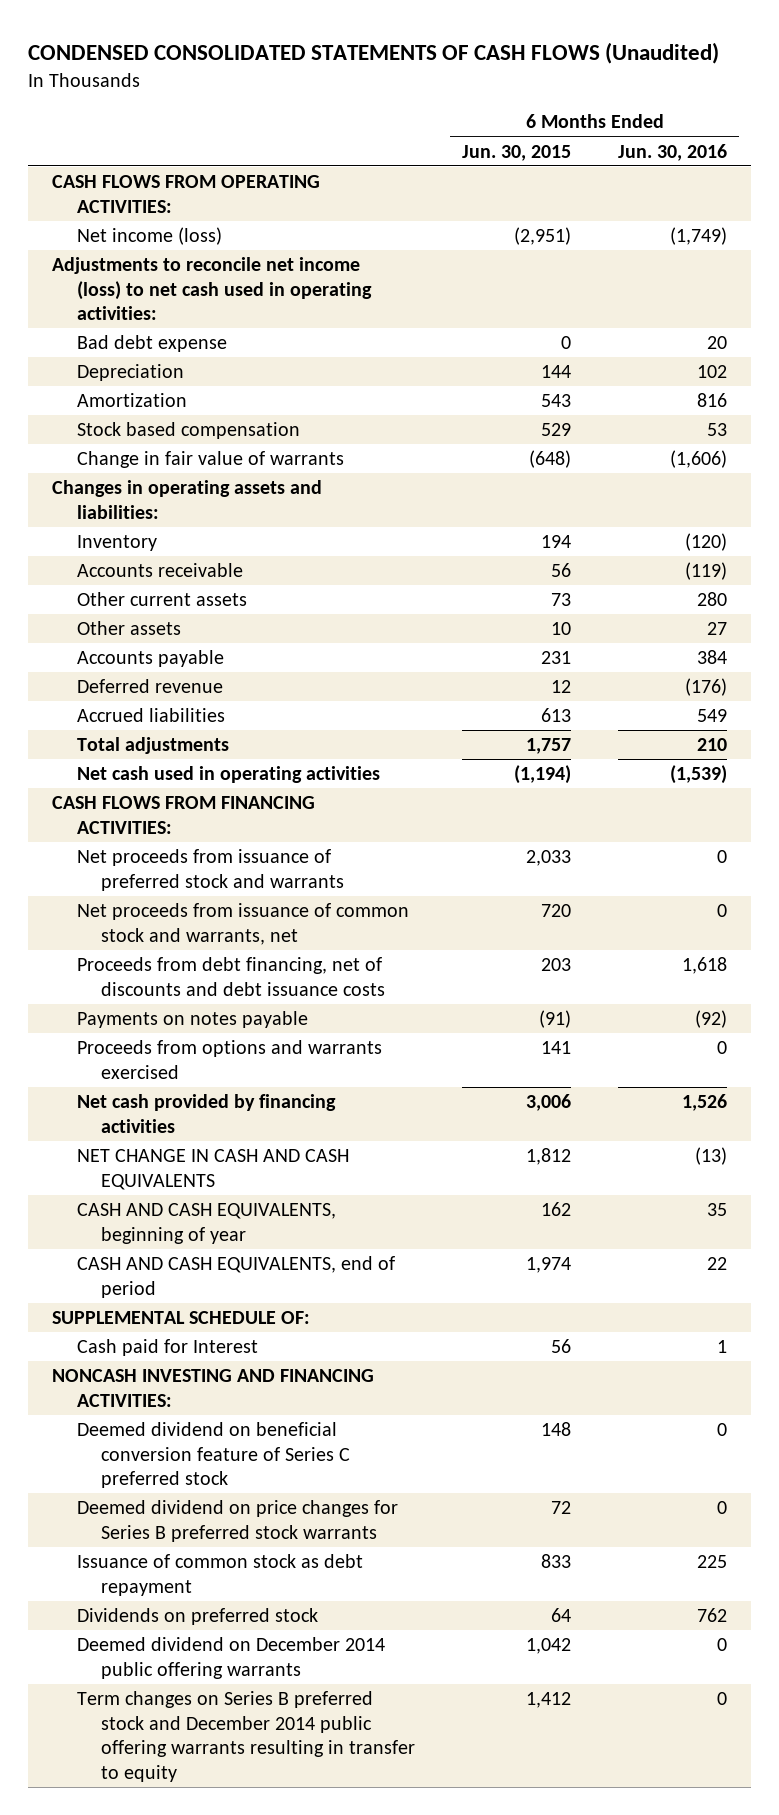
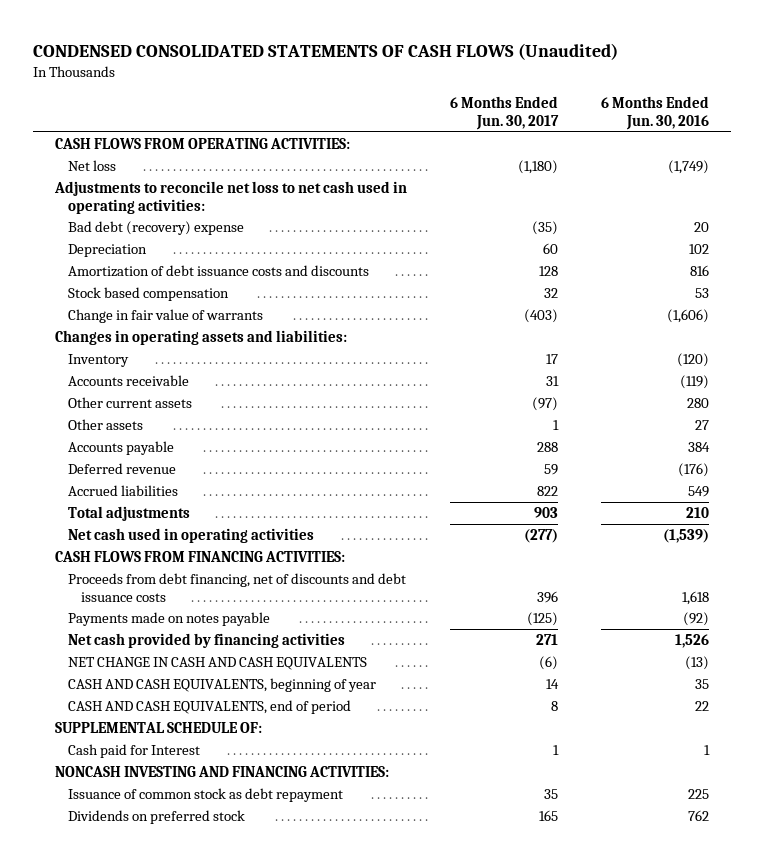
- | 6 Months Ended Jun. 30, 2015 | 6 Months Ended Jun. 30, 2016
+ | 6 Months Ended Jun. 30, 2017 | 6 Months Ended Jun. 30, 2016
- Net income (loss) | (2,951) | (1,749)
- Adjustments to reconcile net income (loss) to net cash used in operating activities:
- Bad debt expense | 0 | 20
+ Net loss | (1,180) | (1,749)
+ Adjustments to reconcile net loss to net cash used in operating activities:
+ Bad debt (recovery) expense | (35) | 20
- Amortization | 543 | 816
+ Amortization of debt issuance costs and discounts | 128 | 816
- Net proceeds from issuance of preferred stock and warrants | 2,033 | 0
- Net proceeds from issuance of common stock and warrants, net | 720 | 0
- Payments on notes payable | (91) | (92)
- Proceeds from options and warrants exercised | 141 | 0
+ Payments made on notes payable | (125) | (92)
- Deemed dividend on beneficial conversion feature of Series C preferred stock | 148 | 0
- Deemed dividend on price changes for Series B preferred stock warrants | 72 | 0
- Deemed dividend on December 2014 public offering warrants | 1,042 | 0
- Term changes on Series B preferred stock and December 2014 public offering warrants resulting in transfer to equity | 1,412 | 0

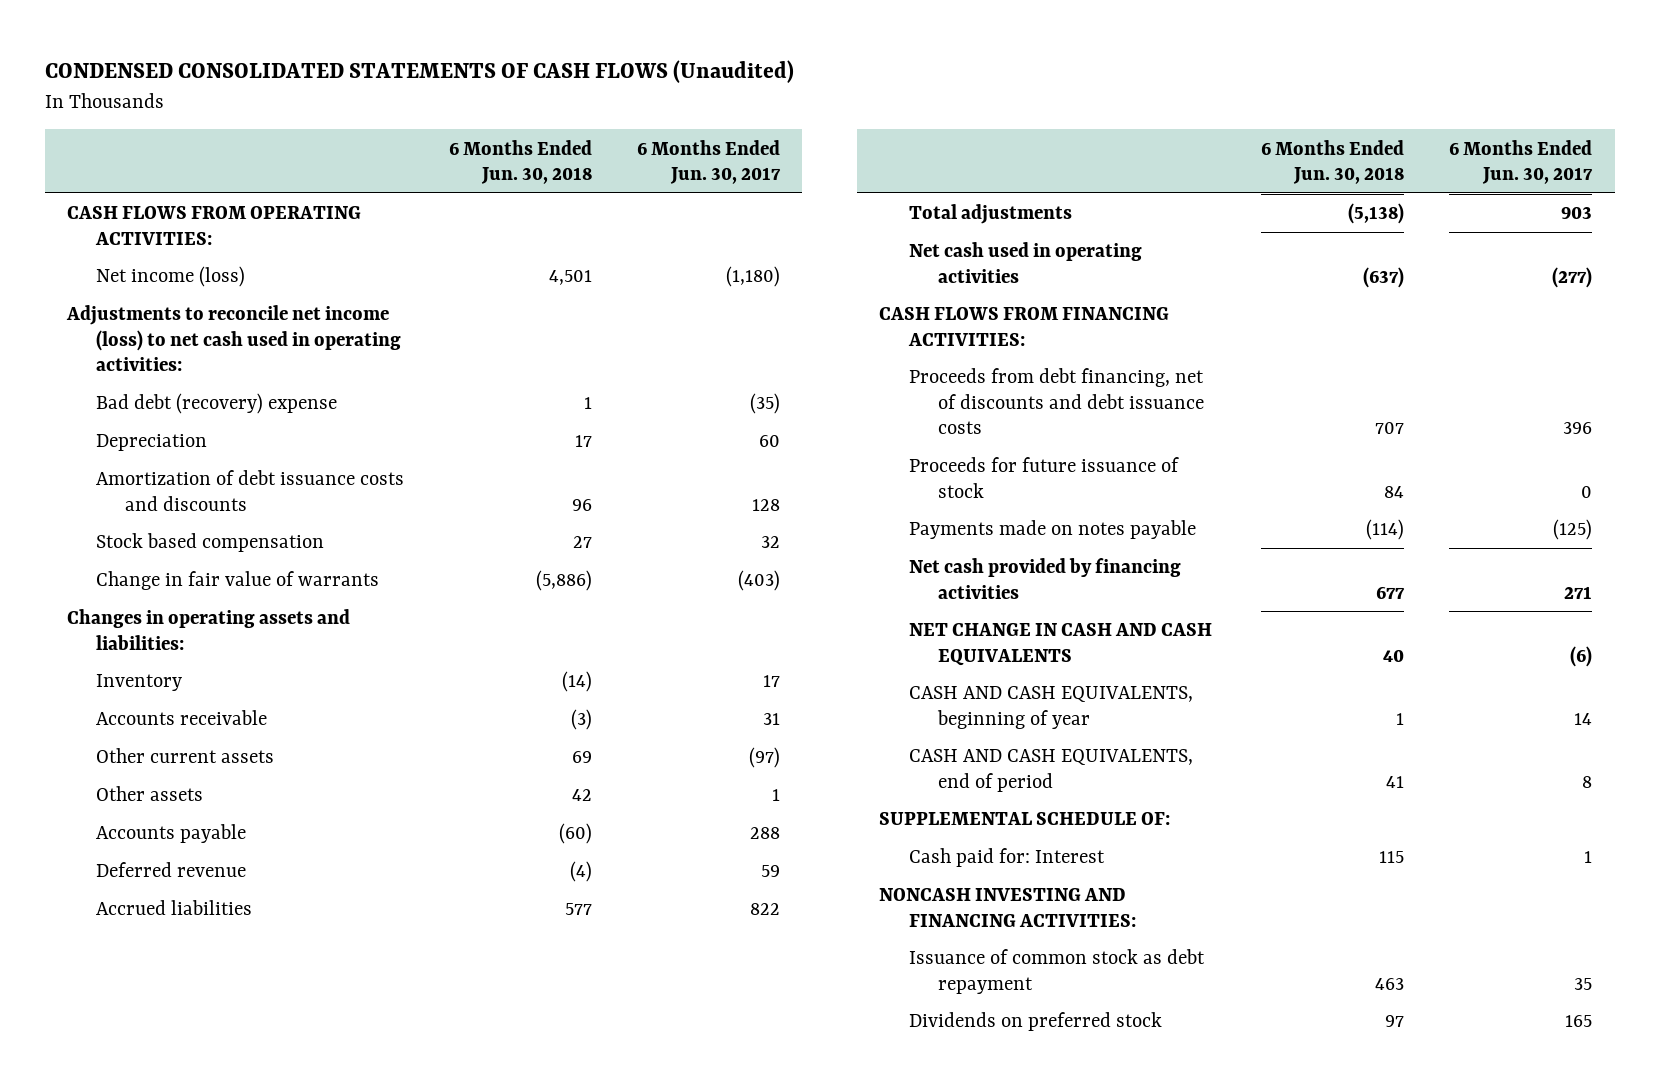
- | 6 Months Ended Jun. 30, 2017 | 6 Months Ended Jun. 30, 2016
+ | 6 Months Ended Jun. 30, 2018 | 6 Months Ended Jun. 30, 2017
- Net loss | (1,180) | (1,749)
- Adjustments to reconcile net loss to net cash used in operating activities:
+ Net income (loss) | 4,501 | (1,180)
+ Adjustments to reconcile net income (loss) to net cash used in operating activities:
+ Proceeds for future issuance of stock | 84 | 0
- Cash paid for Interest | 1 | 1
+ Cash paid for: Interest | 115 | 1

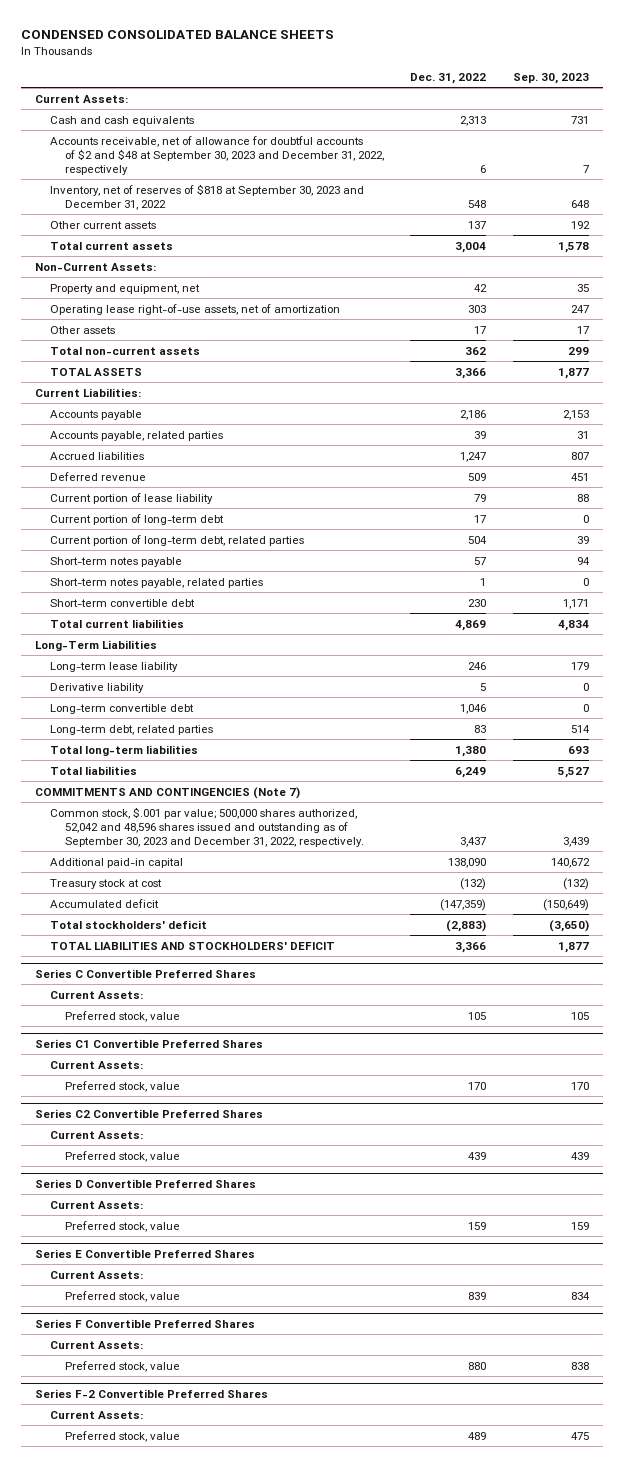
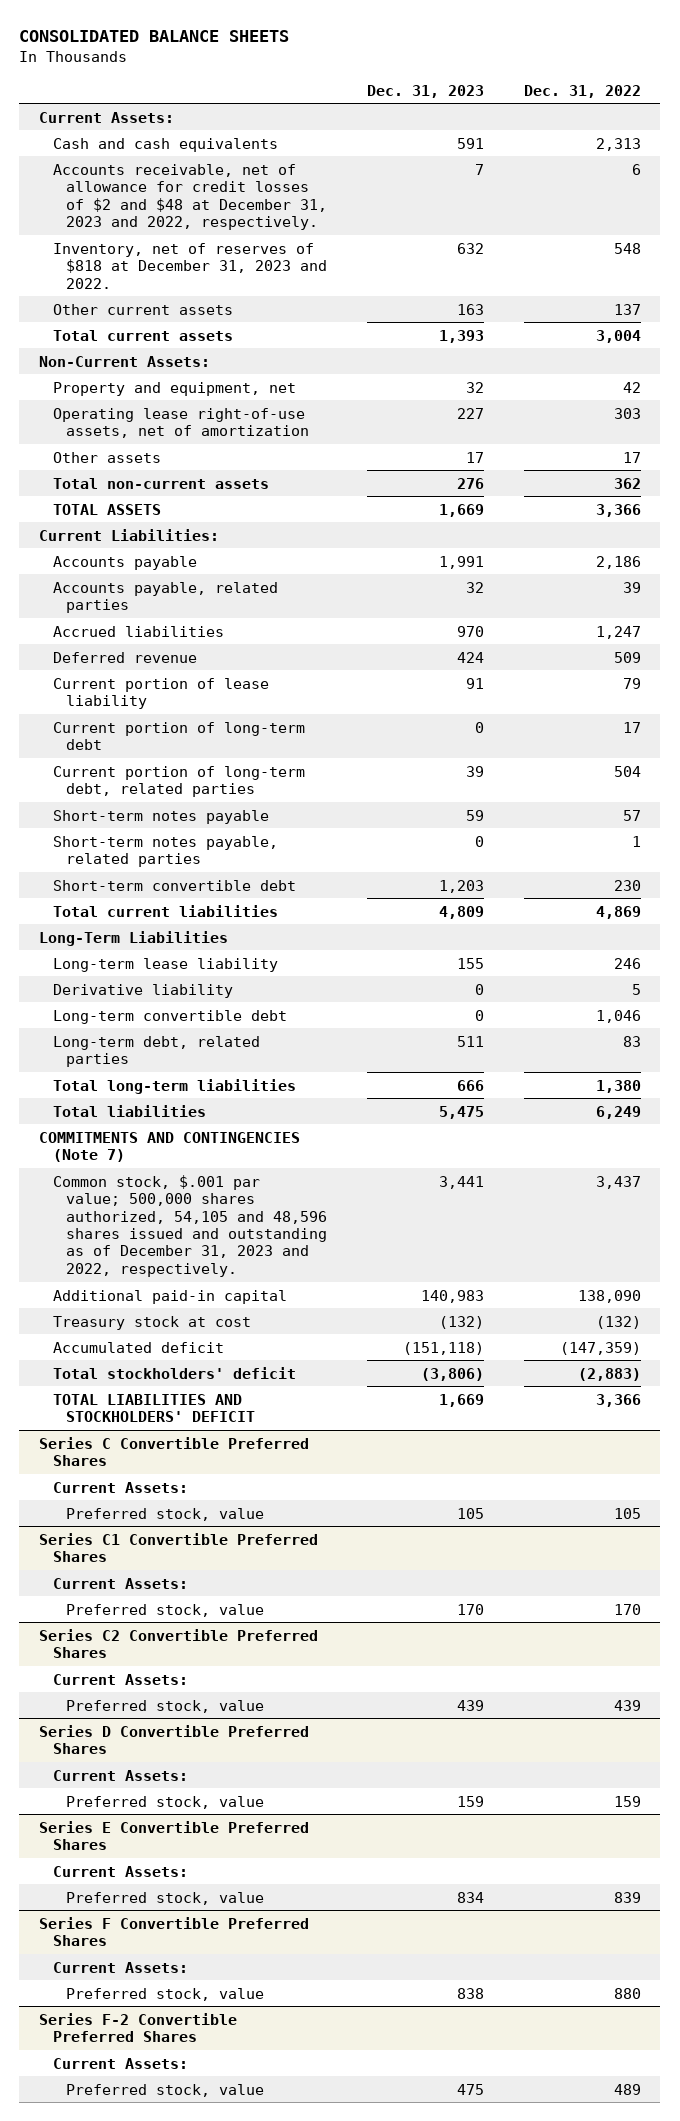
- CONDENSED CONSOLIDATED BALANCE SHEETS
+ CONSOLIDATED BALANCE SHEETS
- | Dec. 31, 2022 | Sep. 30, 2023
+ | Dec. 31, 2023 | Dec. 31, 2022
- Accounts receivable, net of allowance for doubtful accounts of $2 and $48 at September 30, 2023 and December 31, 2022, respectively | 6 | 7
- Inventory, net of reserves of $818 at September 30, 2023 and December 31, 2022 | 548 | 648
+ Accounts receivable, net of allowance for credit losses of $2 and $48 at December 31, 2023 and 2022, respectively. | 7 | 6
+ Inventory, net of reserves of $818 at December 31, 2023 and 2022. | 632 | 548
- Common stock, $.001 par value; 500,000 shares authorized, 52,042 and 48,596 shares issued and outstanding as of September 30, 2023 and December 31, 2022, respectively. | 3,437 | 3,439
+ Common stock, $.001 par value; 500,000 shares authorized, 54,105 and 48,596 shares issued and outstanding as of December 31, 2023 and 2022, respectively. | 3,441 | 3,437

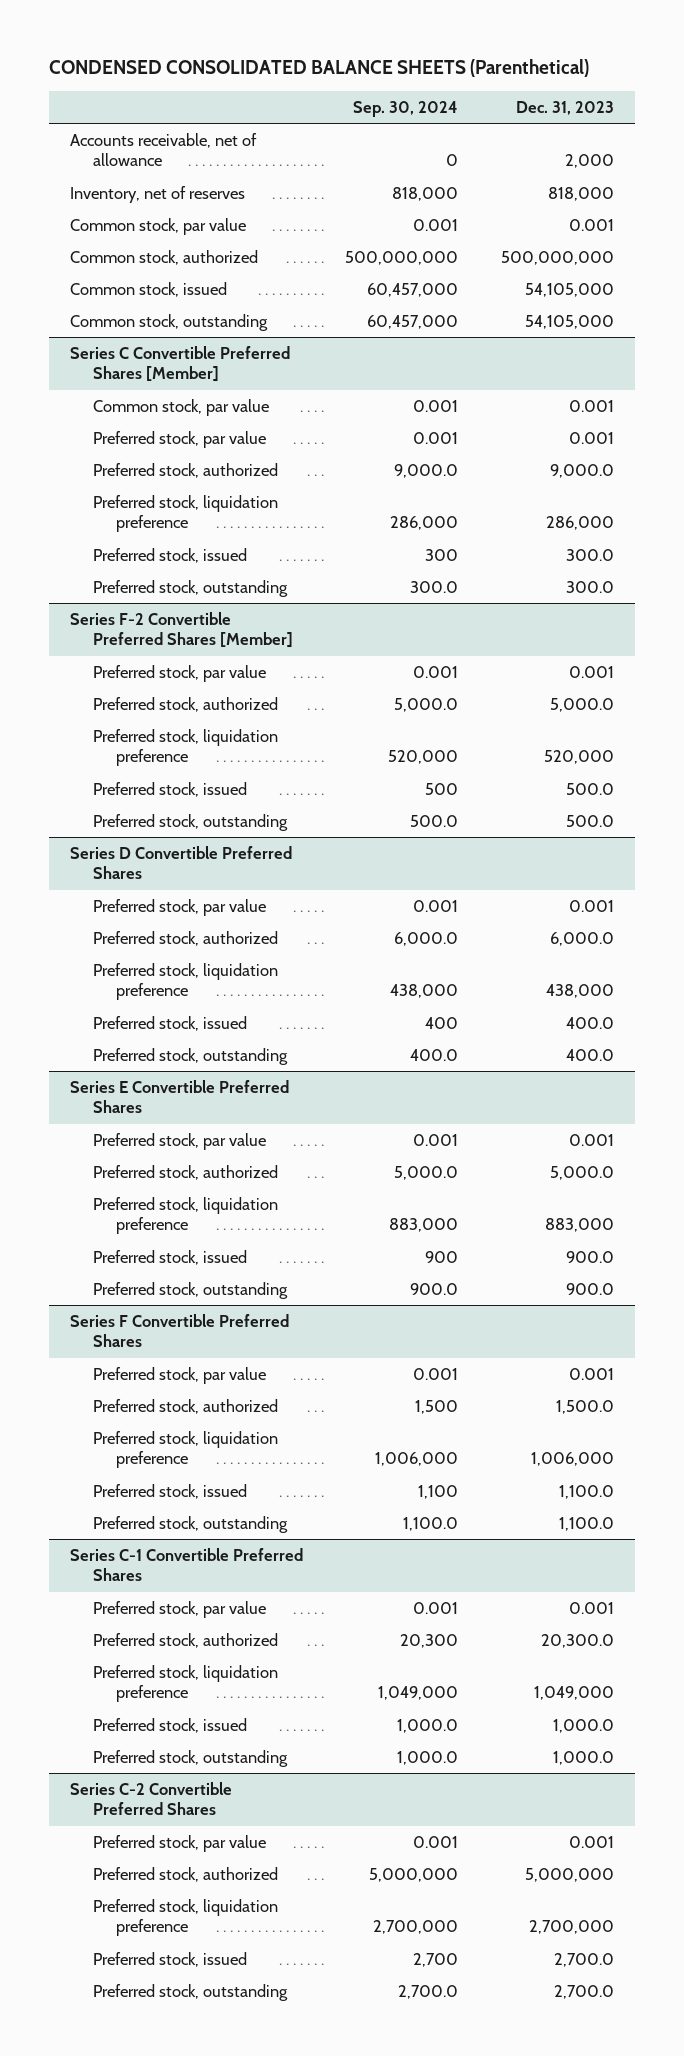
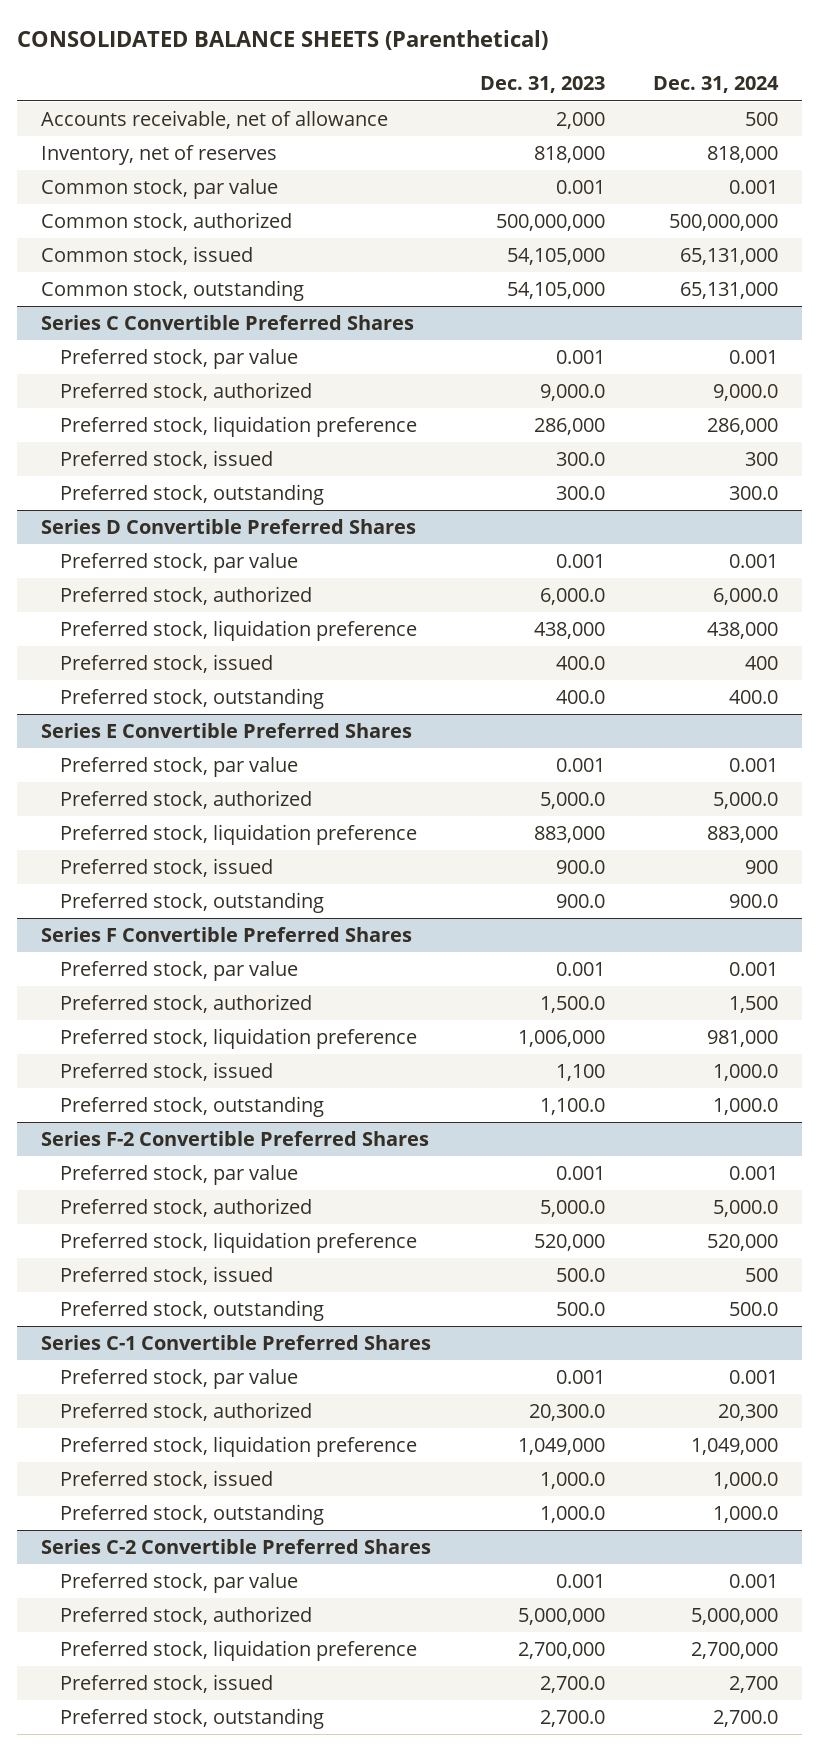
- CONDENSED CONSOLIDATED BALANCE SHEETS (Parenthetical)
+ CONSOLIDATED BALANCE SHEETS (Parenthetical)
- | Sep. 30, 2024 | Dec. 31, 2023
+ | Dec. 31, 2023 | Dec. 31, 2024
- Series C Convertible Preferred Shares [Member]
- Common stock, par value | 0.001 | 0.001
+ Series C Convertible Preferred Shares
- Series F-2 Convertible Preferred Shares [Member]
- Preferred stock, par value | 0.001 | 0.001
- Preferred stock, authorized | 5,000.0 | 5,000.0
- Preferred stock, liquidation preference | 520,000 | 520,000
- Preferred stock, issued | 500 | 500.0
- Preferred stock, outstanding | 500.0 | 500.0
@ Series F Convertible Preferred Shares
- Preferred stock, issued | 1,100 | 1,100.0
+ Preferred stock, issued | 1,100 | 1,000.0
+ Series F-2 Convertible Preferred Shares
+ Preferred stock, par value | 0.001 | 0.001
+ Preferred stock, authorized | 5,000.0 | 5,000.0
+ Preferred stock, liquidation preference | 520,000 | 520,000
+ Preferred stock, issued | 500.0 | 500
+ Preferred stock, outstanding | 500.0 | 500.0

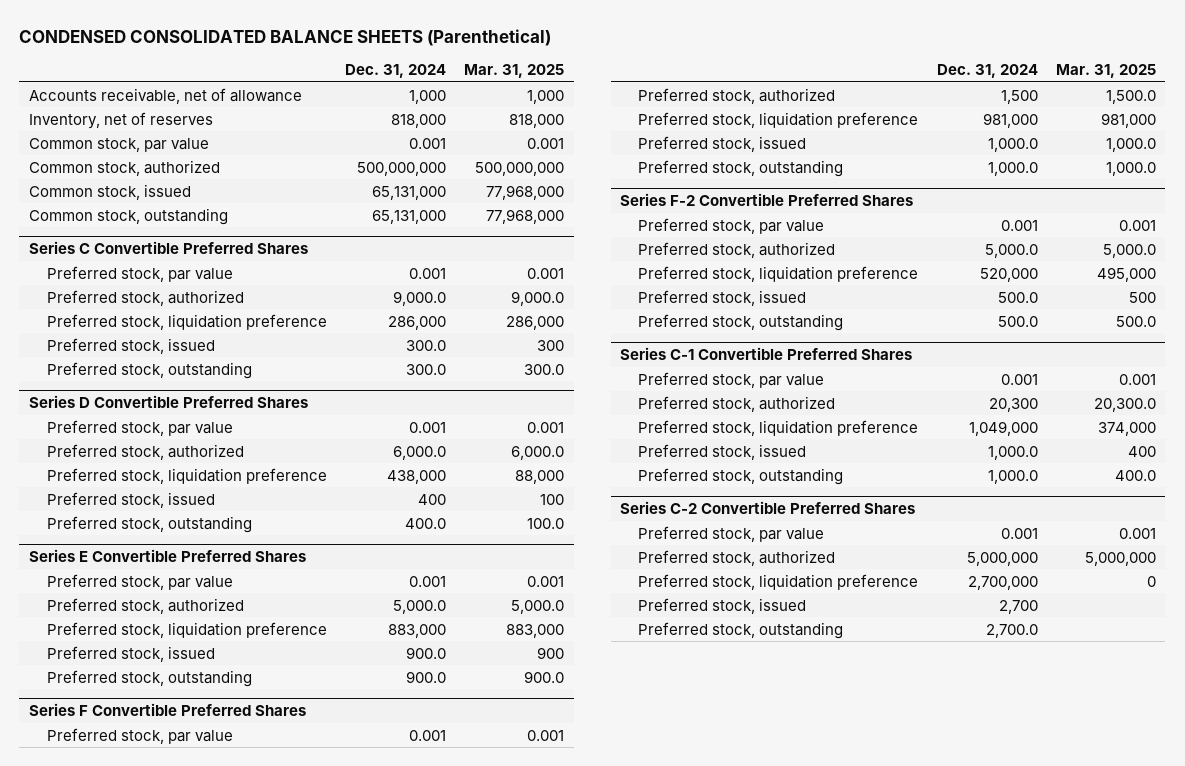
- CONSOLIDATED BALANCE SHEETS (Parenthetical)
+ CONDENSED CONSOLIDATED BALANCE SHEETS (Parenthetical)
- | Dec. 31, 2023 | Dec. 31, 2024
+ | Dec. 31, 2024 | Mar. 31, 2025
- Accounts receivable, net of allowance | 2,000 | 500
+ Accounts receivable, net of allowance | 1,000 | 1,000
@ Series C Convertible Preferred Shares
- Preferred stock, issued | 300.0 | 300
+ Preferred stock, issued | 300.0 | 300
@ Series E Convertible Preferred Shares
- Preferred stock, issued | 900.0 | 900
+ Preferred stock, issued | 900.0 | 900
@ Series F-2 Convertible Preferred Shares
- Preferred stock, issued | 500.0 | 500
+ Preferred stock, issued | 500.0 | 500

